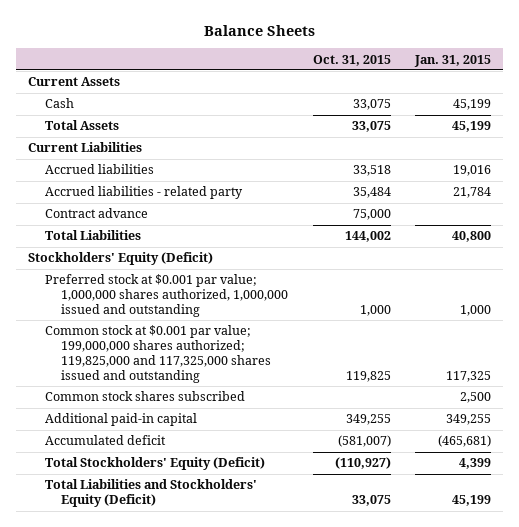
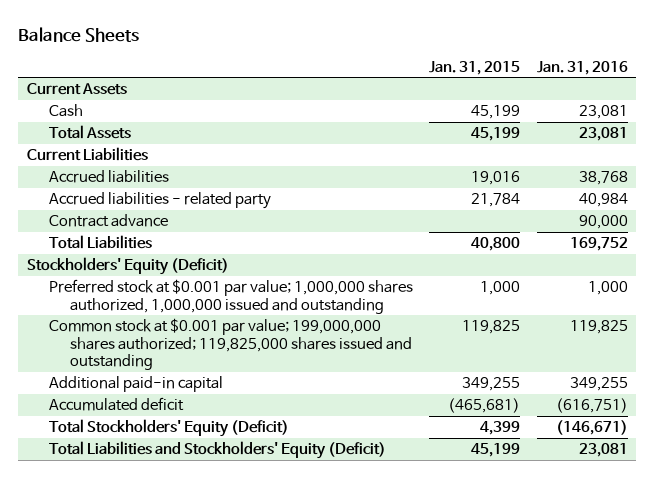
- | Oct. 31, 2015 | Jan. 31, 2015
+ | Jan. 31, 2015 | Jan. 31, 2016
- Common stock at $0.001 par value; 199,000,000 shares authorized; 119,825,000 and 117,325,000 shares issued and outstanding | 119,825 | 117,325
- Common stock shares subscribed | | 2,500
+ Common stock at $0.001 par value; 199,000,000 shares authorized; 119,825,000 shares issued and outstanding | 119,825 | 119,825

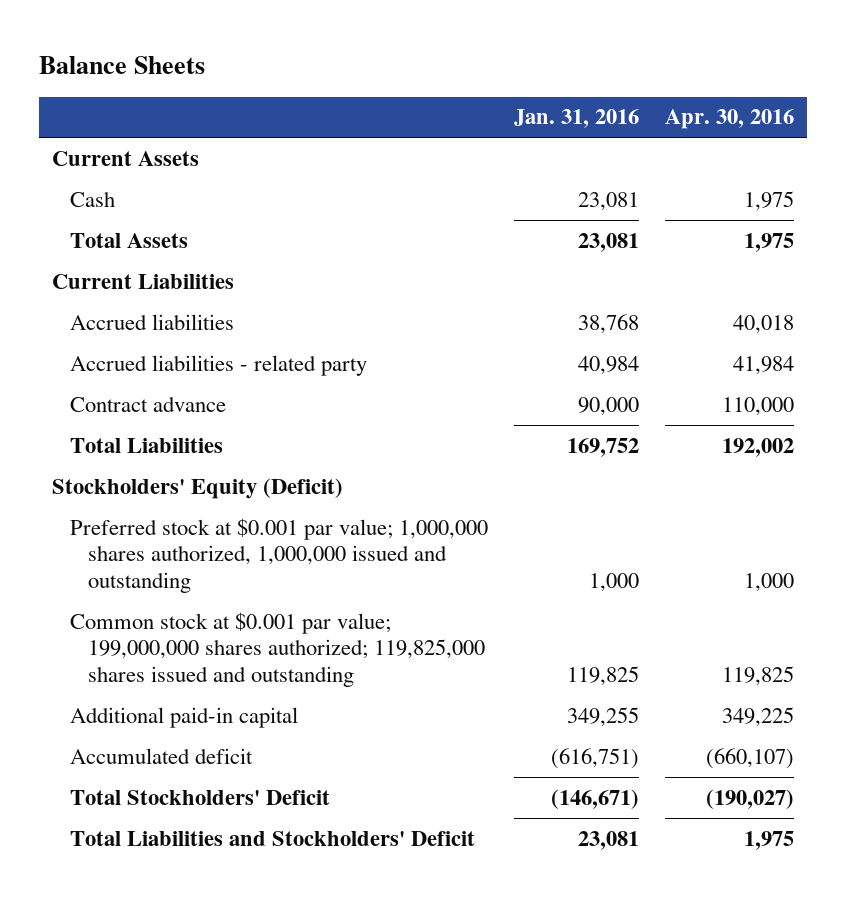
- | Jan. 31, 2015 | Jan. 31, 2016
+ | Jan. 31, 2016 | Apr. 30, 2016
- Total Stockholders' Equity (Deficit) | 4,399 | (146,671)
- Total Liabilities and Stockholders' Equity (Deficit) | 45,199 | 23,081
+ Total Stockholders' Deficit | (146,671) | (190,027)
+ Total Liabilities and Stockholders' Deficit | 23,081 | 1,975

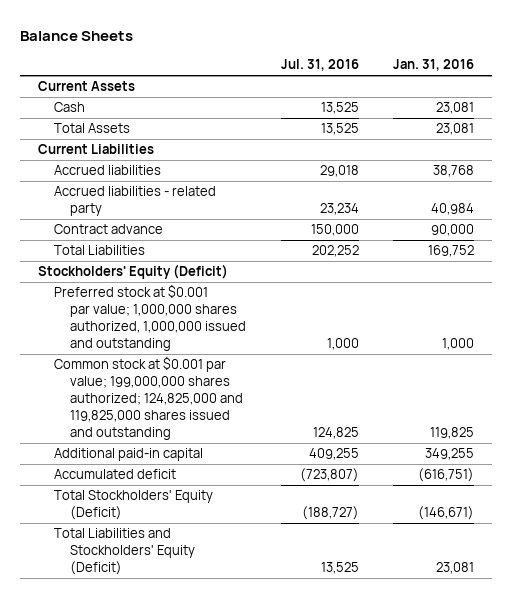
- | Jan. 31, 2016 | Apr. 30, 2016
+ | Jul. 31, 2016 | Jan. 31, 2016
- Common stock at $0.001 par value; 199,000,000 shares authorized; 119,825,000 shares issued and outstanding | 119,825 | 119,825
+ Common stock at $0.001 par value; 199,000,000 shares authorized; 124,825,000 and 119,825,000 shares issued and outstanding | 124,825 | 119,825
- Total Stockholders' Deficit | (146,671) | (190,027)
- Total Liabilities and Stockholders' Deficit | 23,081 | 1,975
+ Total Stockholders' Equity (Deficit) | (188,727) | (146,671)
+ Total Liabilities and Stockholders' Equity (Deficit) | 13,525 | 23,081

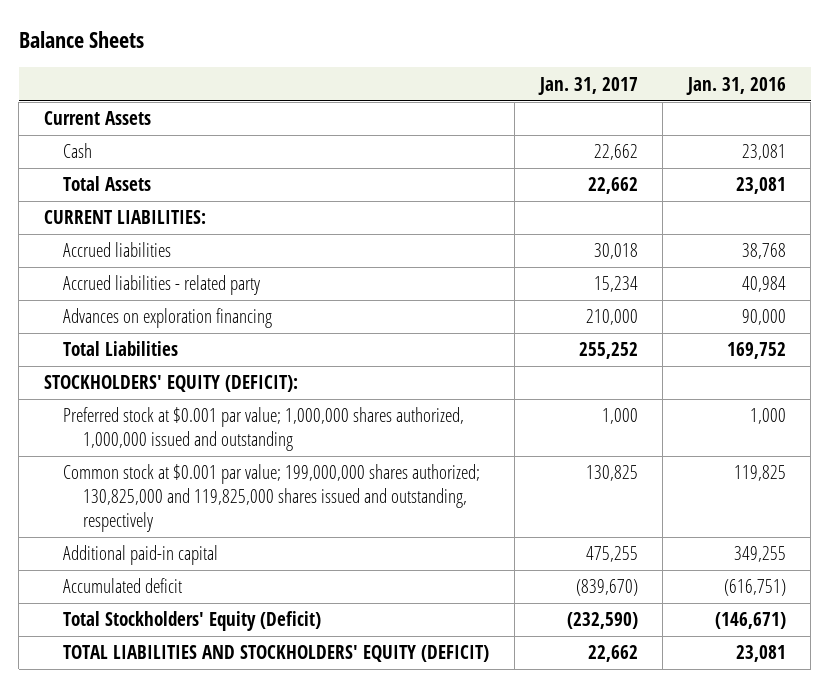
- | Jul. 31, 2016 | Jan. 31, 2016
+ | Jan. 31, 2017 | Jan. 31, 2016
- Current Liabilities
+ CURRENT LIABILITIES:
- Contract advance | 150,000 | 90,000
+ Advances on exploration financing | 210,000 | 90,000
- Stockholders' Equity (Deficit)
+ STOCKHOLDERS' EQUITY (DEFICIT):
- Common stock at $0.001 par value; 199,000,000 shares authorized; 124,825,000 and 119,825,000 shares issued and outstanding | 124,825 | 119,825
+ Common stock at $0.001 par value; 199,000,000 shares authorized; 130,825,000 and 119,825,000 shares issued and outstanding, respectively | 130,825 | 119,825
- Total Liabilities and Stockholders' Equity (Deficit) | 13,525 | 23,081
+ TOTAL LIABILITIES AND STOCKHOLDERS' EQUITY (DEFICIT) | 22,662 | 23,081

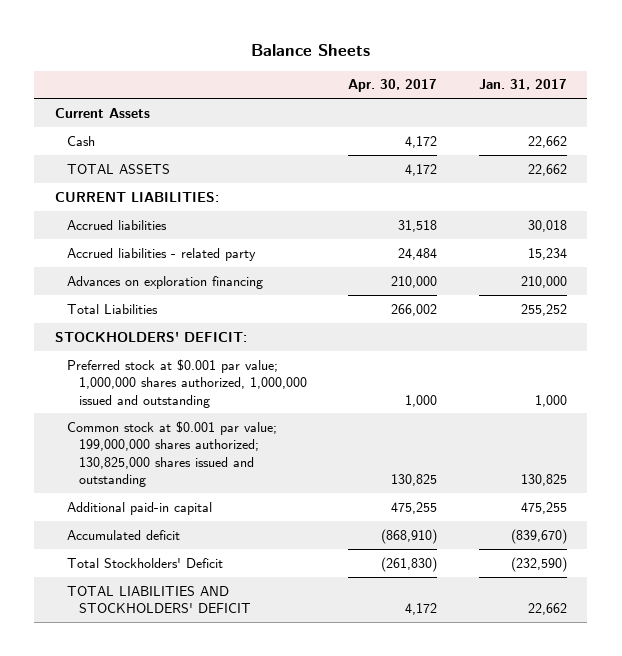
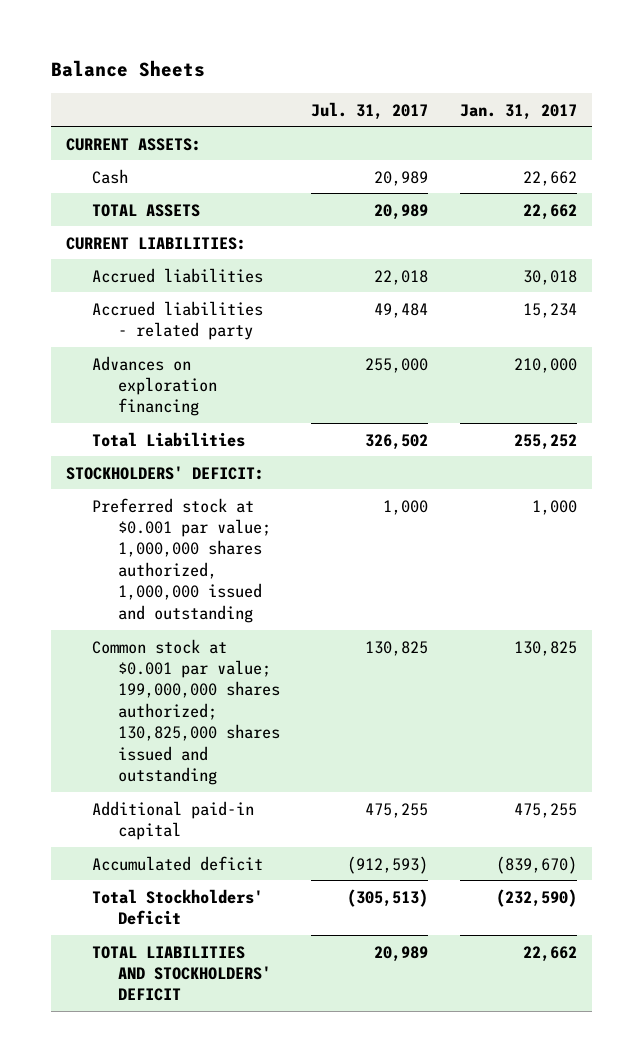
- | Apr. 30, 2017 | Jan. 31, 2017
+ | Jul. 31, 2017 | Jan. 31, 2017
- Current Assets
+ CURRENT ASSETS:

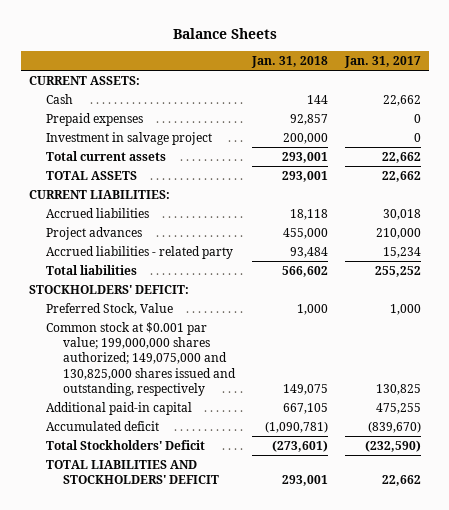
- | Jul. 31, 2017 | Jan. 31, 2017
+ | Jan. 31, 2018 | Jan. 31, 2017
+ Prepaid expenses | 92,857 | 0
+ Investment in salvage project | 200,000 | 0
+ Total current assets | 293,001 | 22,662
+ Project advances | 455,000 | 210,000
- Advances on exploration financing | 255,000 | 210,000
- Total Liabilities | 326,502 | 255,252
+ Total liabilities | 566,602 | 255,252
- Preferred stock at $0.001 par value; 1,000,000 shares authorized, 1,000,000 issued and outstanding | 1,000 | 1,000
- Common stock at $0.001 par value; 199,000,000 shares authorized; 130,825,000 shares issued and outstanding | 130,825 | 130,825
+ Preferred Stock, Value | 1,000 | 1,000
+ Common stock at $0.001 par value; 199,000,000 shares authorized; 149,075,000 and 130,825,000 shares issued and outstanding, respectively | 149,075 | 130,825

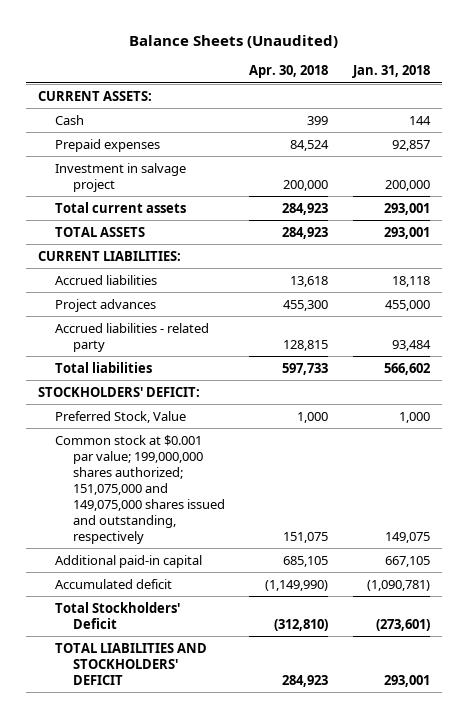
- Balance Sheets
+ Balance Sheets (Unaudited)
- | Jan. 31, 2018 | Jan. 31, 2017
+ | Apr. 30, 2018 | Jan. 31, 2018
- Common stock at $0.001 par value; 199,000,000 shares authorized; 149,075,000 and 130,825,000 shares issued and outstanding, respectively | 149,075 | 130,825
+ Common stock at $0.001 par value; 199,000,000 shares authorized; 151,075,000 and 149,075,000 shares issued and outstanding, respectively | 151,075 | 149,075

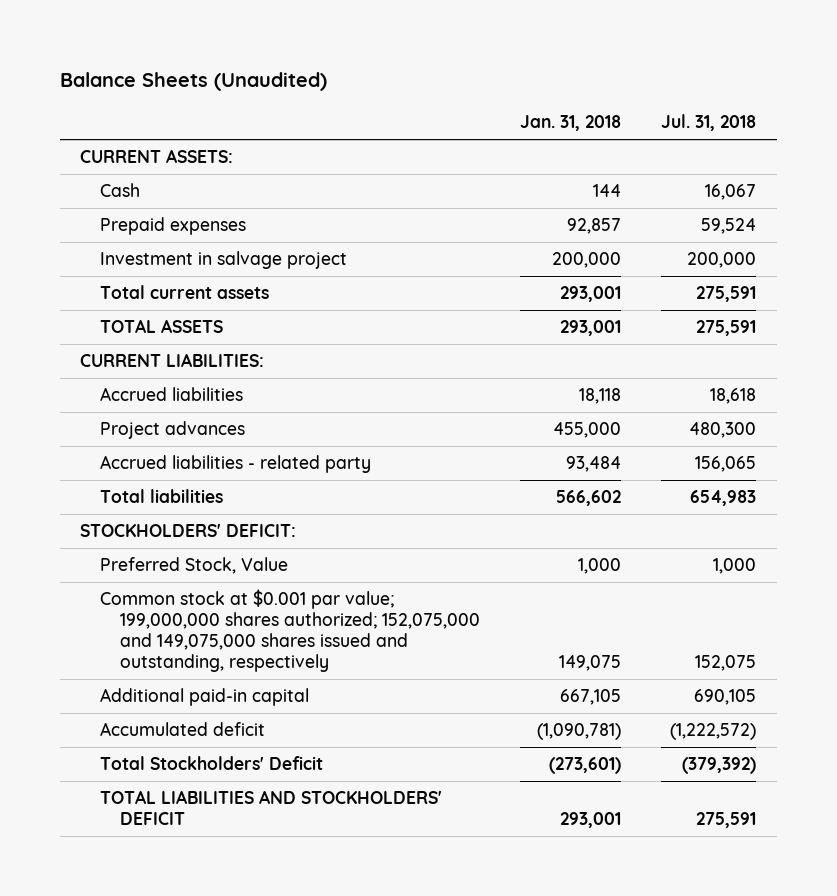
- | Apr. 30, 2018 | Jan. 31, 2018
+ | Jan. 31, 2018 | Jul. 31, 2018
- Common stock at $0.001 par value; 199,000,000 shares authorized; 151,075,000 and 149,075,000 shares issued and outstanding, respectively | 151,075 | 149,075
+ Common stock at $0.001 par value; 199,000,000 shares authorized; 152,075,000 and 149,075,000 shares issued and outstanding, respectively | 149,075 | 152,075

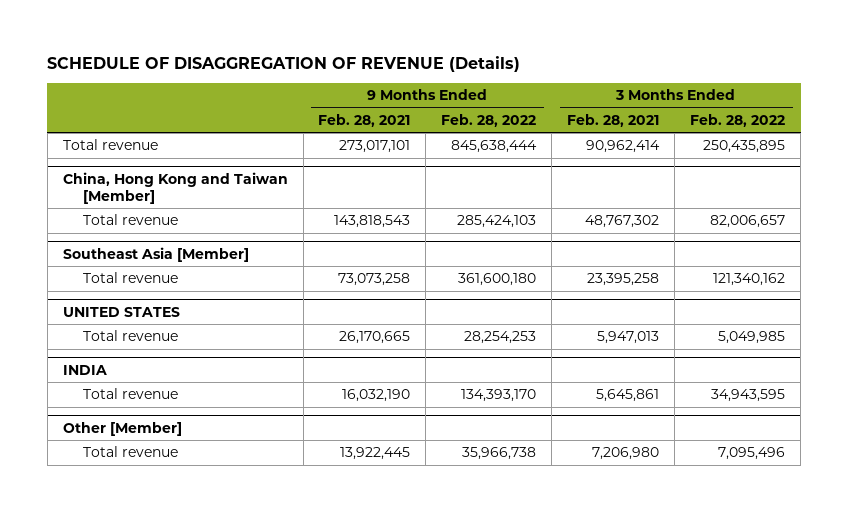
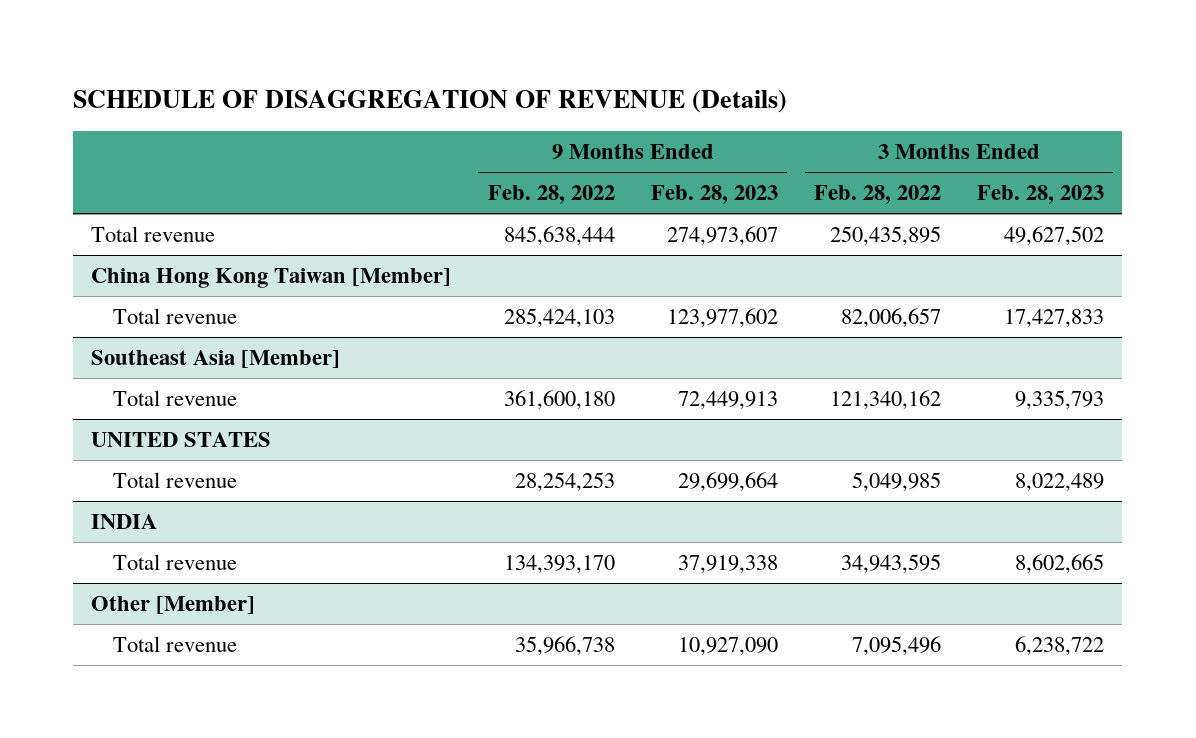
- | 9 Months Ended Feb. 28, 2021 | 9 Months Ended Feb. 28, 2022 | 3 Months Ended Feb. 28, 2021 | 3 Months Ended Feb. 28, 2022
+ | 9 Months Ended Feb. 28, 2022 | 9 Months Ended Feb. 28, 2023 | 3 Months Ended Feb. 28, 2022 | 3 Months Ended Feb. 28, 2023
- China, Hong Kong and Taiwan [Member]
+ China Hong Kong Taiwan [Member]

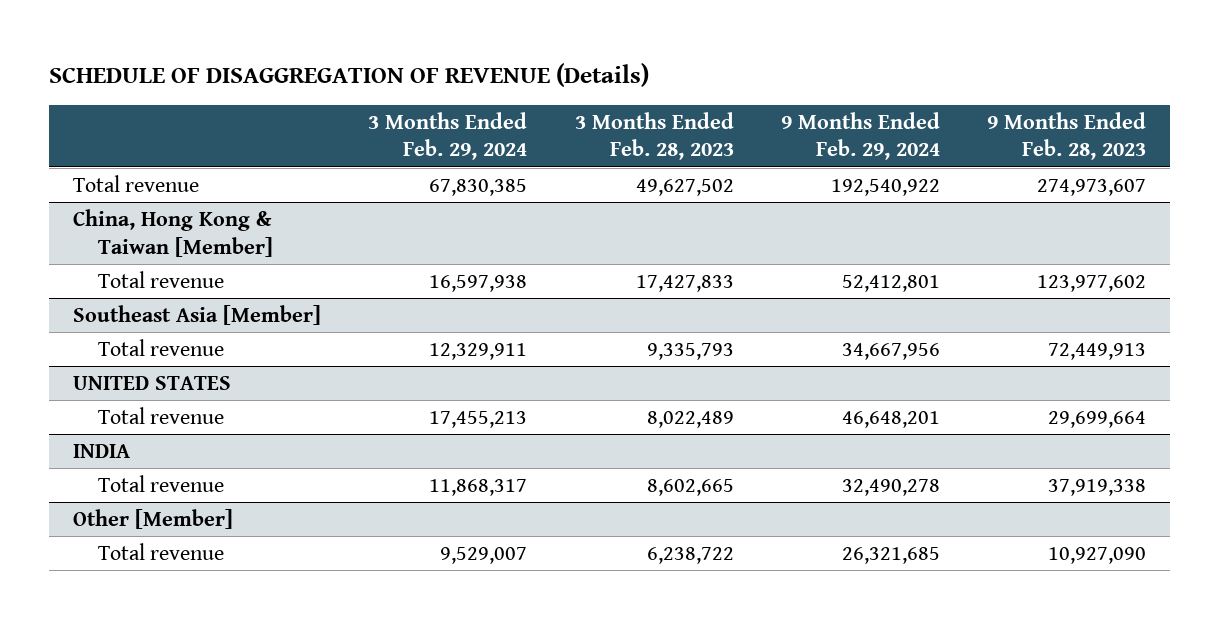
- | 9 Months Ended Feb. 28, 2022 | 9 Months Ended Feb. 28, 2023 | 3 Months Ended Feb. 28, 2022 | 3 Months Ended Feb. 28, 2023
+ | 3 Months Ended Feb. 29, 2024 | 3 Months Ended Feb. 28, 2023 | 9 Months Ended Feb. 29, 2024 | 9 Months Ended Feb. 28, 2023
- China Hong Kong Taiwan [Member]
+ China, Hong Kong & Taiwan [Member]

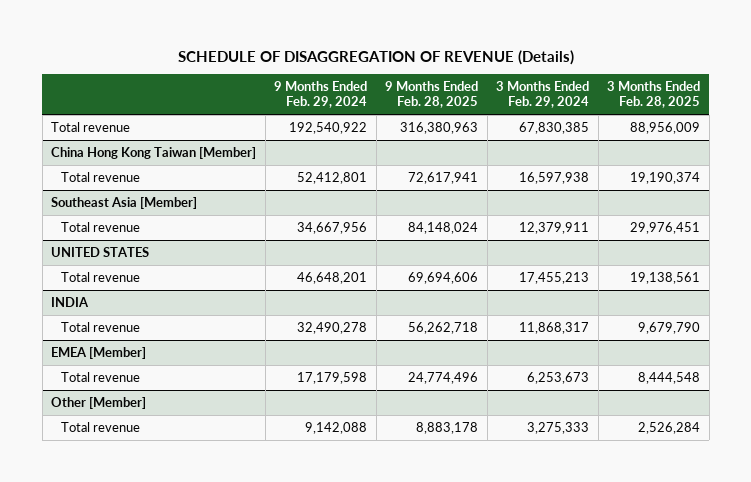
- | 3 Months Ended Feb. 29, 2024 | 3 Months Ended Feb. 28, 2023 | 9 Months Ended Feb. 29, 2024 | 9 Months Ended Feb. 28, 2023
+ | 9 Months Ended Feb. 29, 2024 | 9 Months Ended Feb. 28, 2025 | 3 Months Ended Feb. 29, 2024 | 3 Months Ended Feb. 28, 2025
- China, Hong Kong & Taiwan [Member]
+ China Hong Kong Taiwan [Member]
@ Southeast Asia [Member]
- Total revenue | 12,329,911 | 9,335,793 | 34,667,956 | 72,449,913
+ Total revenue | 34,667,956 | 84,148,024 | 12,379,911 | 29,976,451
+ EMEA [Member]
+ Total revenue | 17,179,598 | 24,774,496 | 6,253,673 | 8,444,548
@ Other [Member]
- Total revenue | 9,529,007 | 6,238,722 | 26,321,685 | 10,927,090
+ Total revenue | 9,142,088 | 8,883,178 | 3,275,333 | 2,526,284

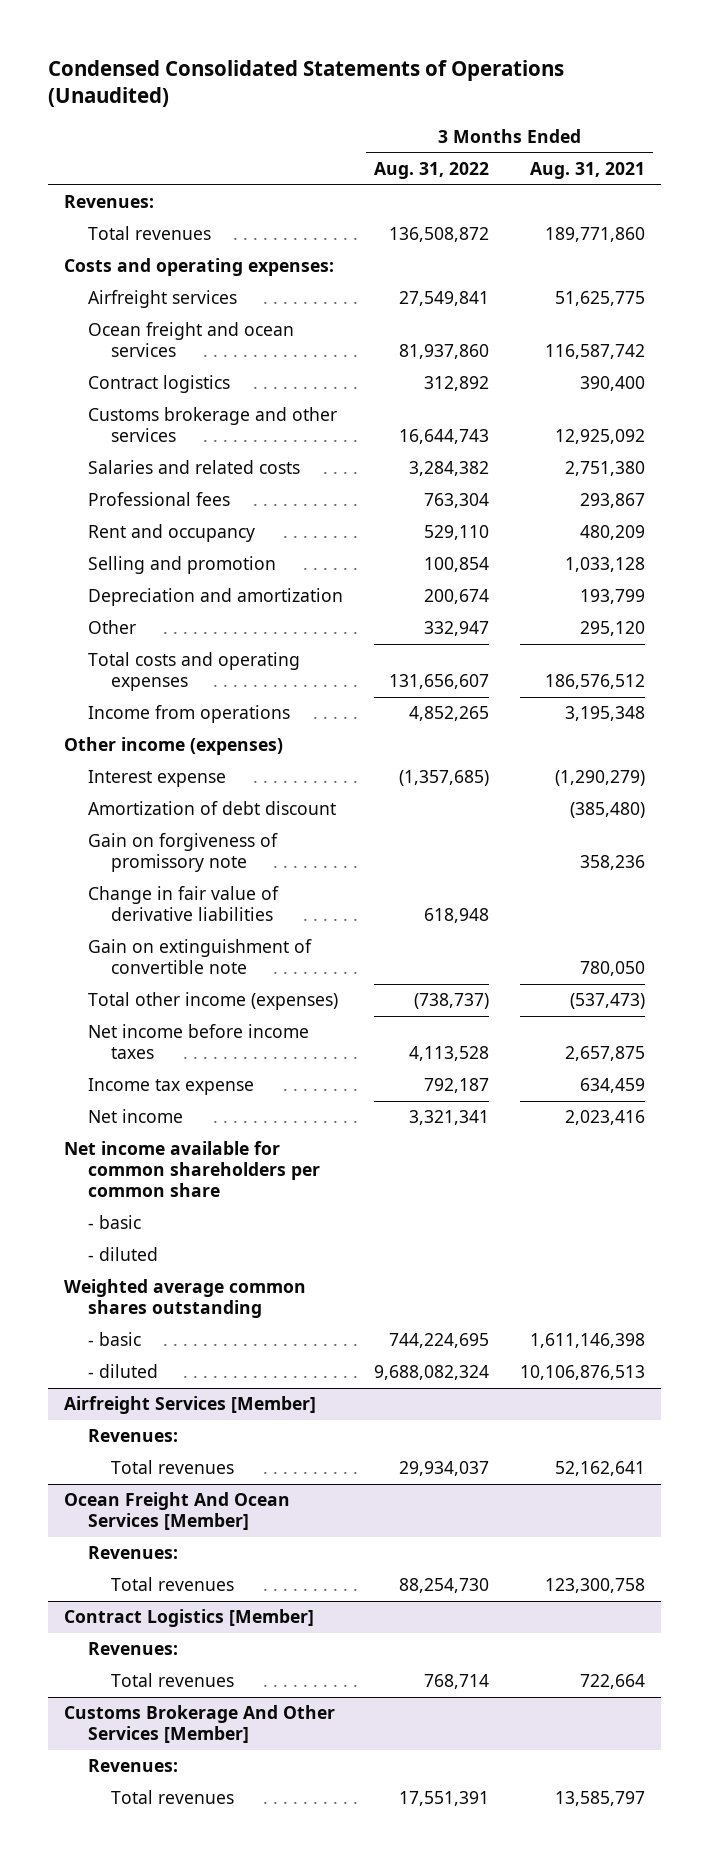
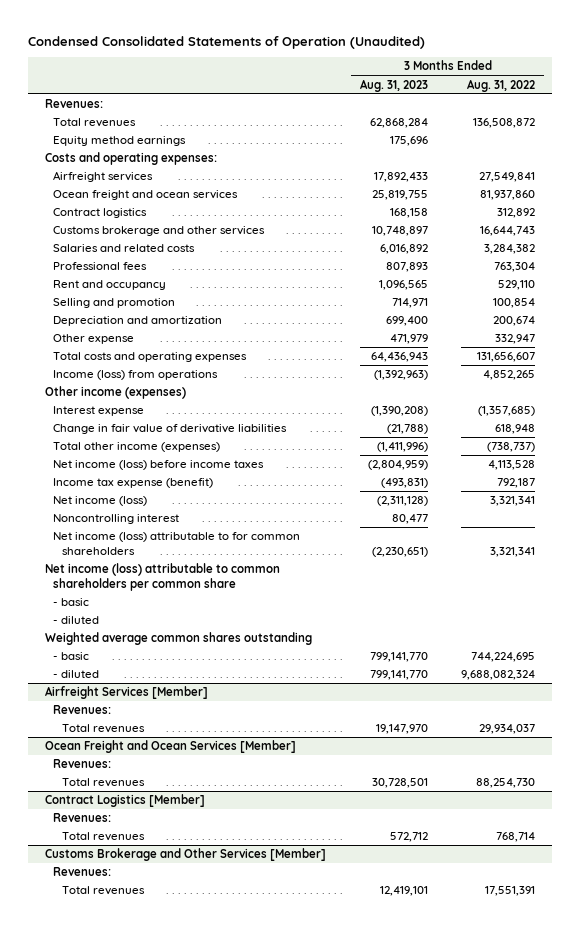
- Condensed Consolidated Statements of Operations (Unaudited)
+ Condensed Consolidated Statements of Operation (Unaudited)
- | 3 Months Ended Aug. 31, 2022 | 3 Months Ended Aug. 31, 2021
+ | 3 Months Ended Aug. 31, 2023 | 3 Months Ended Aug. 31, 2022
+ Equity method earnings | 175,696 |
- Other | 332,947 | 295,120
+ Other expense | 471,979 | 332,947
- Income from operations | 4,852,265 | 3,195,348
+ Income (loss) from operations | (1,392,963) | 4,852,265
- Amortization of debt discount | | (385,480)
- Gain on forgiveness of promissory note | | 358,236
- Gain on extinguishment of convertible note | | 780,050
- Net income before income taxes | 4,113,528 | 2,657,875
- Income tax expense | 792,187 | 634,459
- Net income | 3,321,341 | 2,023,416
- Net income available for common shareholders per common share
+ Net income (loss) before income taxes | (2,804,959) | 4,113,528
+ Income tax expense (benefit) | (493,831) | 792,187
+ Net income (loss) | (2,311,128) | 3,321,341
+ Noncontrolling interest | 80,477 |
+ Net income (loss) attributable to for common shareholders | (2,230,651) | 3,321,341
+ Net income (loss) attributable to common shareholders per common share
- Ocean Freight And Ocean Services [Member]
+ Ocean Freight and Ocean Services [Member]
- Customs Brokerage And Other Services [Member]
+ Customs Brokerage and Other Services [Member]

